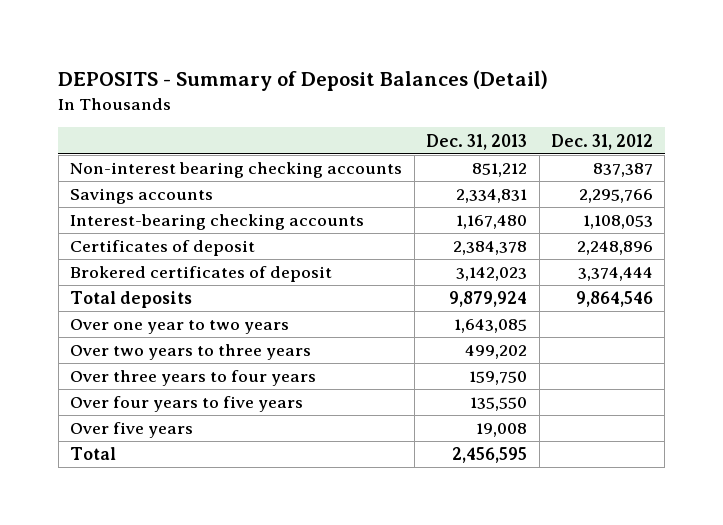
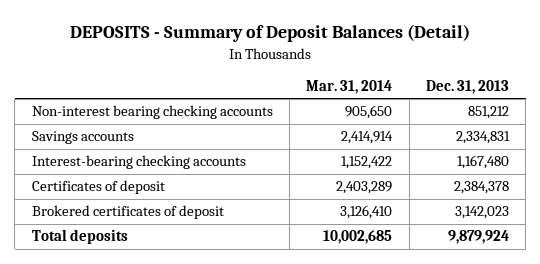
- | Dec. 31, 2013 | Dec. 31, 2012
+ | Mar. 31, 2014 | Dec. 31, 2013
- Over one year to two years | 1,643,085 |
- Over two years to three years | 499,202 |
- Over three years to four years | 159,750 |
- Over four years to five years | 135,550 |
- Over five years | 19,008 |
- Total | 2,456,595 |

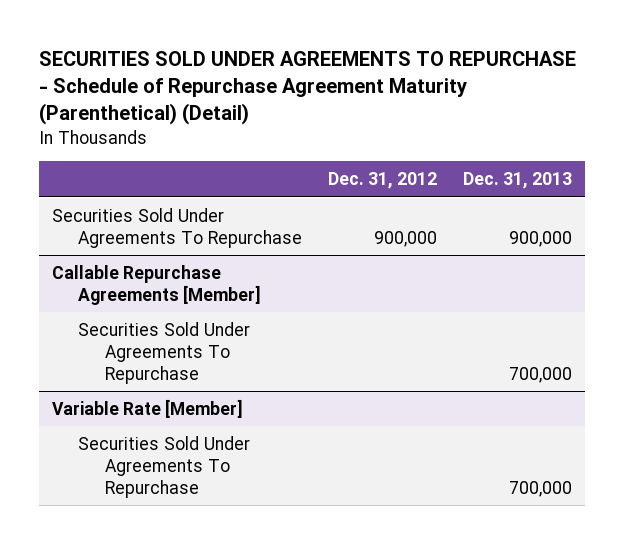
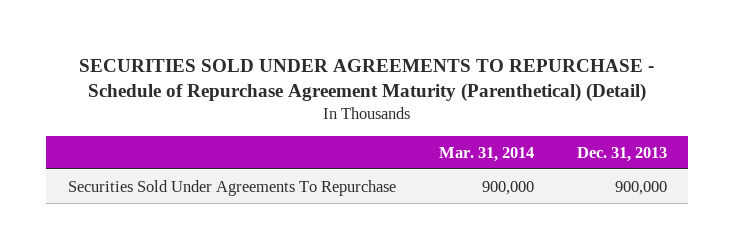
- | Dec. 31, 2012 | Dec. 31, 2013
+ | Mar. 31, 2014 | Dec. 31, 2013
- Callable Repurchase Agreements [Member]
- Securities Sold Under Agreements To Repurchase | | 700,000
- Variable Rate [Member]
- Securities Sold Under Agreements To Repurchase | | 700,000

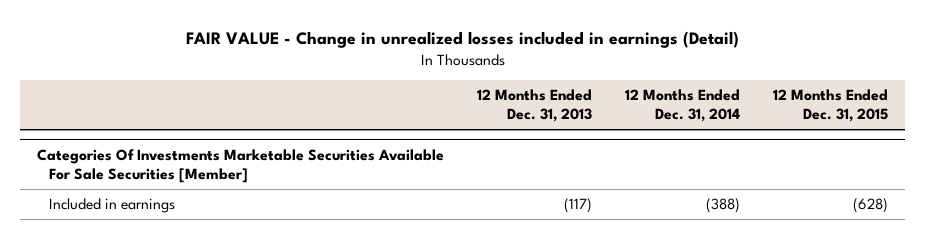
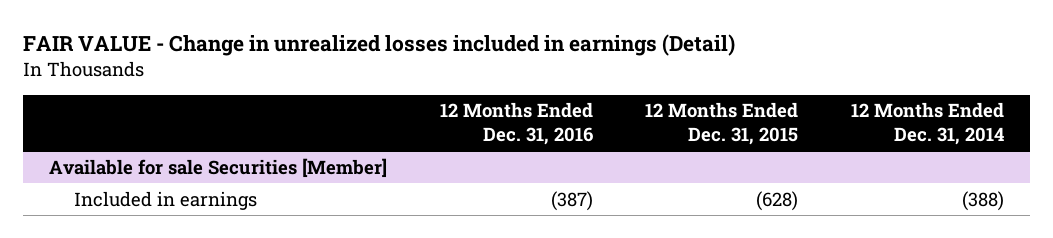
- | 12 Months Ended Dec. 31, 2013 | 12 Months Ended Dec. 31, 2014 | 12 Months Ended Dec. 31, 2015
+ | 12 Months Ended Dec. 31, 2016 | 12 Months Ended Dec. 31, 2015 | 12 Months Ended Dec. 31, 2014
- Categories Of Investments Marketable Securities Available For Sale Securities [Member]
+ Available for sale Securities [Member]

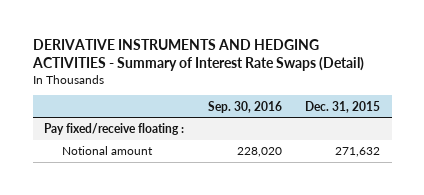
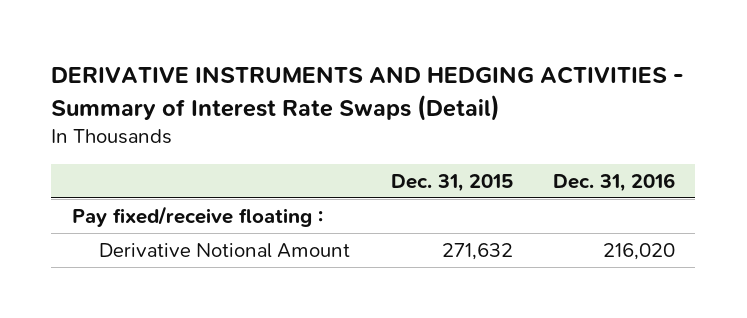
- | Sep. 30, 2016 | Dec. 31, 2015
+ | Dec. 31, 2015 | Dec. 31, 2016
- Notional amount | 228,020 | 271,632
+ Derivative Notional Amount | 271,632 | 216,020

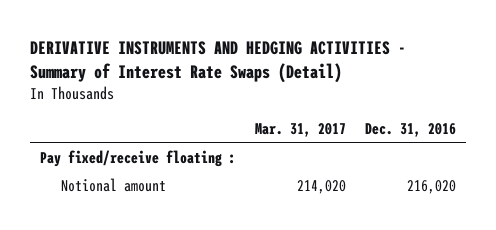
- | Dec. 31, 2015 | Dec. 31, 2016
+ | Mar. 31, 2017 | Dec. 31, 2016
- Derivative Notional Amount | 271,632 | 216,020
+ Notional amount | 214,020 | 216,020

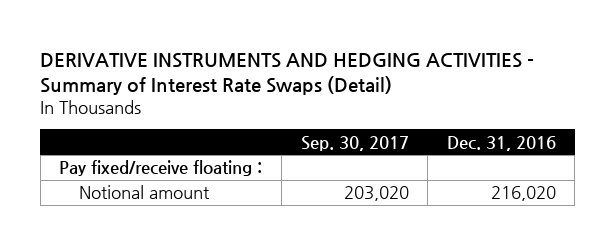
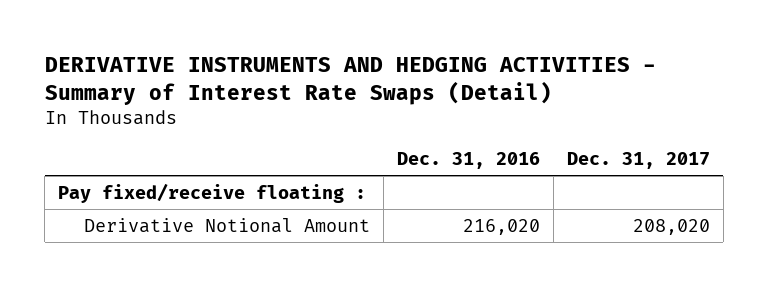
- | Sep. 30, 2017 | Dec. 31, 2016
+ | Dec. 31, 2016 | Dec. 31, 2017
- Notional amount | 203,020 | 216,020
+ Derivative Notional Amount | 216,020 | 208,020

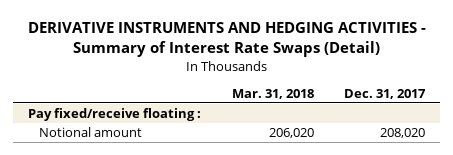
- | Dec. 31, 2016 | Dec. 31, 2017
+ | Mar. 31, 2018 | Dec. 31, 2017
- Derivative Notional Amount | 216,020 | 208,020
+ Notional amount | 206,020 | 208,020

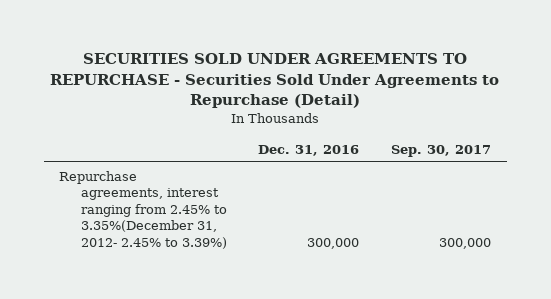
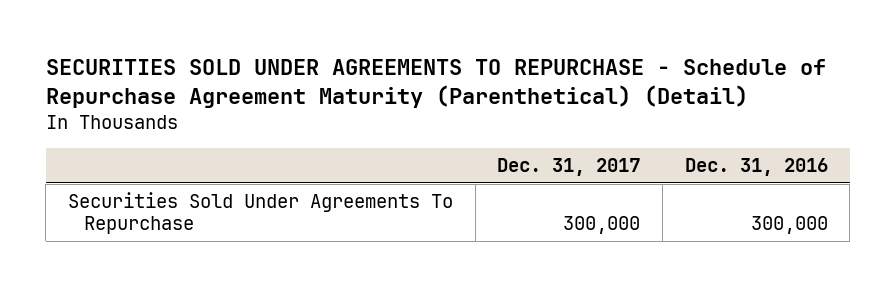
- SECURITIES SOLD UNDER AGREEMENTS TO REPURCHASE - Securities Sold Under Agreements to Repurchase (Detail)
+ SECURITIES SOLD UNDER AGREEMENTS TO REPURCHASE - Schedule of Repurchase Agreement Maturity (Parenthetical) (Detail)
- | Dec. 31, 2016 | Sep. 30, 2017
+ | Dec. 31, 2017 | Dec. 31, 2016
- Repurchase agreements, interest ranging from 2.45% to 3.35%(December 31, 2012- 2.45% to 3.39%) | 300,000 | 300,000
+ Securities Sold Under Agreements To Repurchase | 300,000 | 300,000

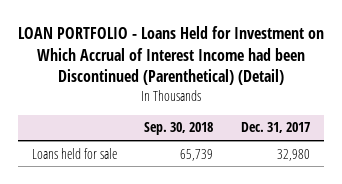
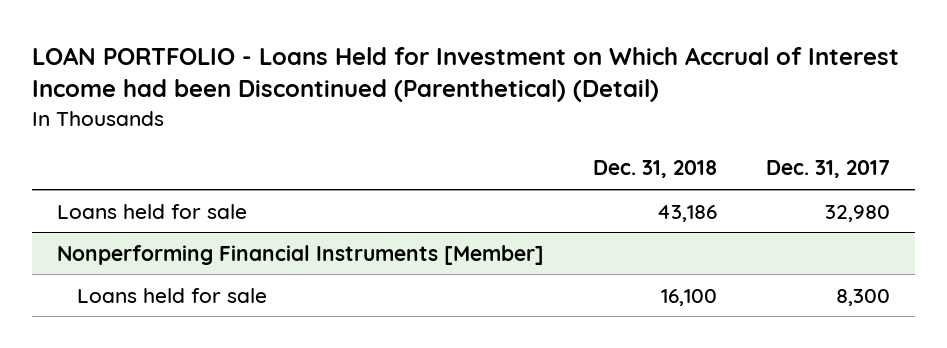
- | Sep. 30, 2018 | Dec. 31, 2017
+ | Dec. 31, 2018 | Dec. 31, 2017
+ Nonperforming Financial Instruments [Member]
+ Loans held for sale | 16,100 | 8,300

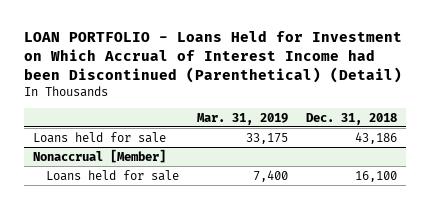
- | Dec. 31, 2018 | Dec. 31, 2017
+ | Mar. 31, 2019 | Dec. 31, 2018
- Nonperforming Financial Instruments [Member]
+ Nonaccrual [Member]

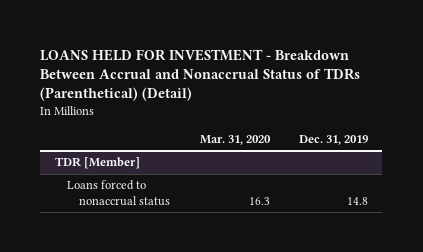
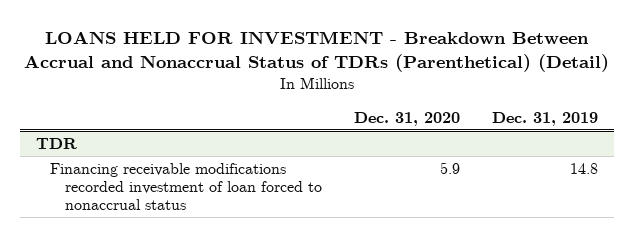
- | Mar. 31, 2020 | Dec. 31, 2019
+ | Dec. 31, 2020 | Dec. 31, 2019
- TDR [Member]
- Loans forced to nonaccrual status | 16.3 | 14.8
+ TDR
+ Financing receivable modifications recorded investment of loan forced to nonaccrual status | 5.9 | 14.8

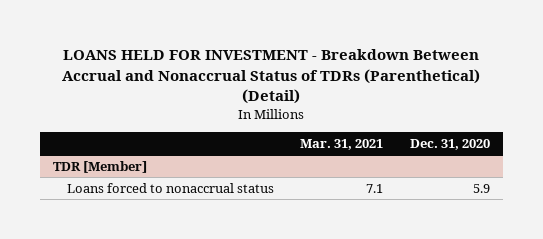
- | Dec. 31, 2020 | Dec. 31, 2019
+ | Mar. 31, 2021 | Dec. 31, 2020
- TDR
- Financing receivable modifications recorded investment of loan forced to nonaccrual status | 5.9 | 14.8
+ TDR [Member]
+ Loans forced to nonaccrual status | 7.1 | 5.9

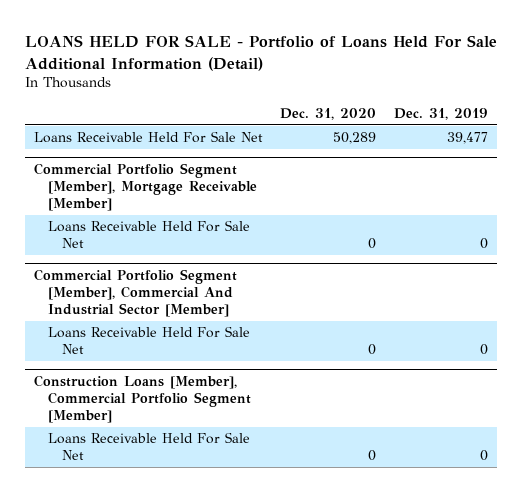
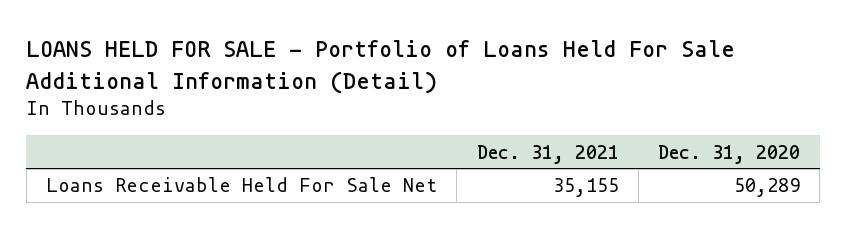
- | Dec. 31, 2020 | Dec. 31, 2019
+ | Dec. 31, 2021 | Dec. 31, 2020
- Commercial Portfolio Segment [Member], Mortgage Receivable [Member]
- Loans Receivable Held For Sale Net | 0 | 0
- Commercial Portfolio Segment [Member], Commercial And Industrial Sector [Member]
- Loans Receivable Held For Sale Net | 0 | 0
- Construction Loans [Member], Commercial Portfolio Segment [Member]
- Loans Receivable Held For Sale Net | 0 | 0

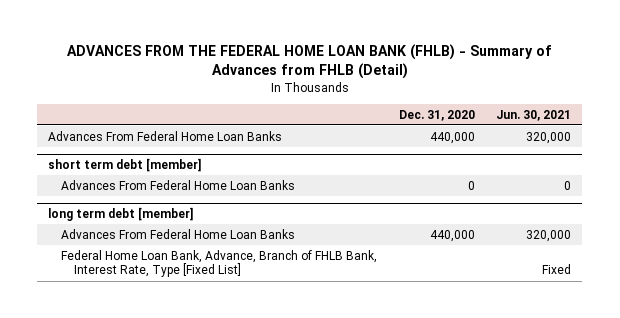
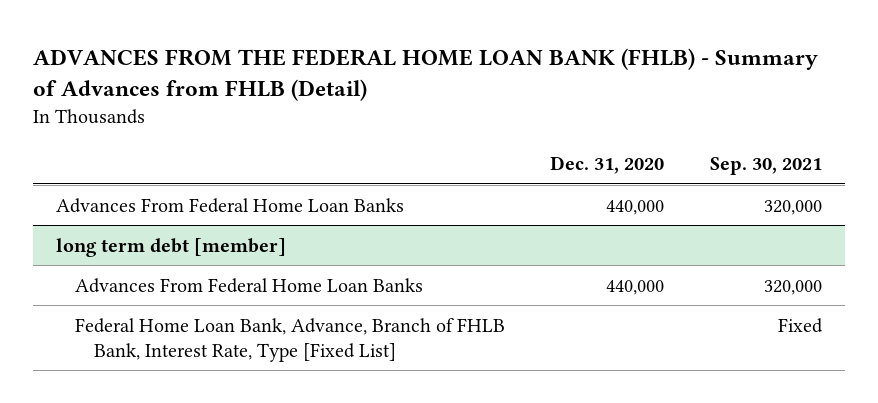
- | Dec. 31, 2020 | Jun. 30, 2021
+ | Dec. 31, 2020 | Sep. 30, 2021
- short term debt [member]
- Advances From Federal Home Loan Banks | 0 | 0

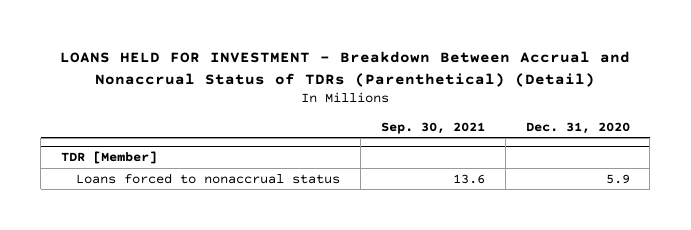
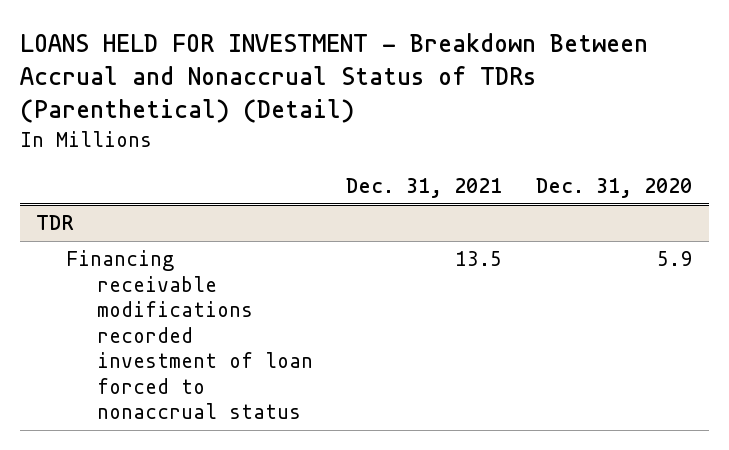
- | Sep. 30, 2021 | Dec. 31, 2020
+ | Dec. 31, 2021 | Dec. 31, 2020
- TDR [Member]
- Loans forced to nonaccrual status | 13.6 | 5.9
+ TDR
+ Financing receivable modifications recorded investment of loan forced to nonaccrual status | 13.5 | 5.9

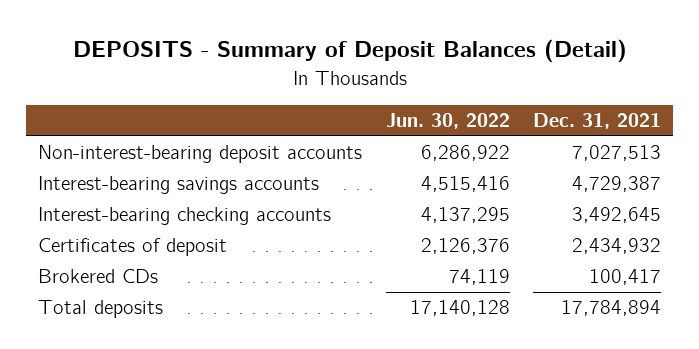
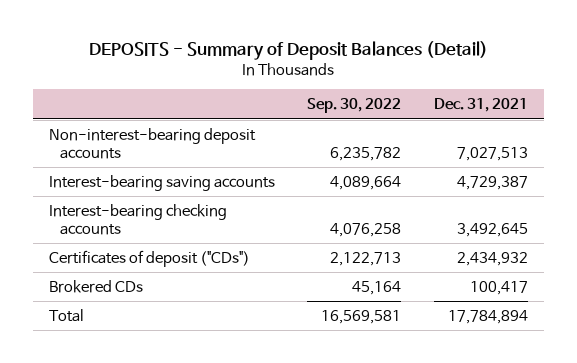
- | Jun. 30, 2022 | Dec. 31, 2021
+ | Sep. 30, 2022 | Dec. 31, 2021
- Interest-bearing savings accounts | 4,515,416 | 4,729,387
+ Interest-bearing saving accounts | 4,089,664 | 4,729,387
- Certificates of deposit | 2,126,376 | 2,434,932
+ Certificates of deposit ("CDs") | 2,122,713 | 2,434,932
- Total deposits | 17,140,128 | 17,784,894
+ Total | 16,569,581 | 17,784,894

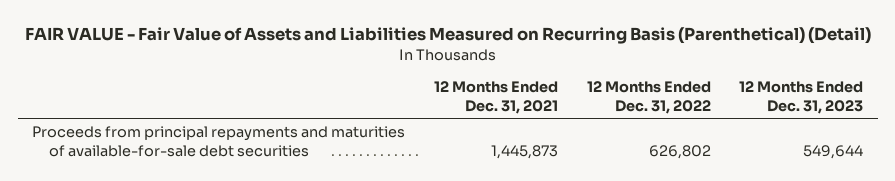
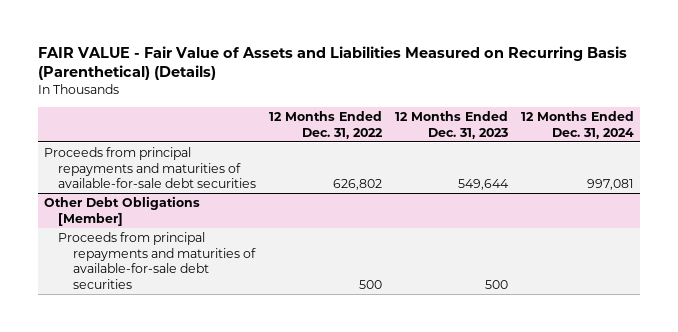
- FAIR VALUE - Fair Value of Assets and Liabilities Measured on Recurring Basis (Parenthetical) (Detail)
+ FAIR VALUE - Fair Value of Assets and Liabilities Measured on Recurring Basis (Parenthetical) (Details)
- | 12 Months Ended Dec. 31, 2021 | 12 Months Ended Dec. 31, 2022 | 12 Months Ended Dec. 31, 2023
+ | 12 Months Ended Dec. 31, 2022 | 12 Months Ended Dec. 31, 2023 | 12 Months Ended Dec. 31, 2024
+ Other Debt Obligations [Member]
+ Proceeds from principal repayments and maturities of available-for-sale debt securities | 500 | 500 |

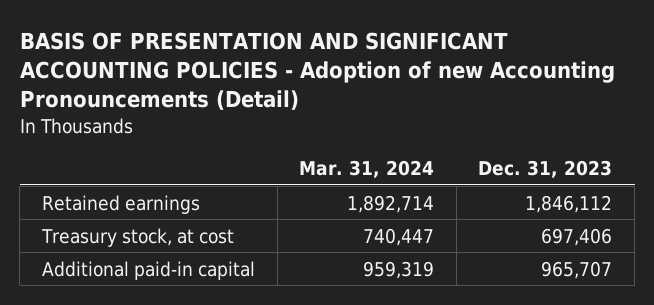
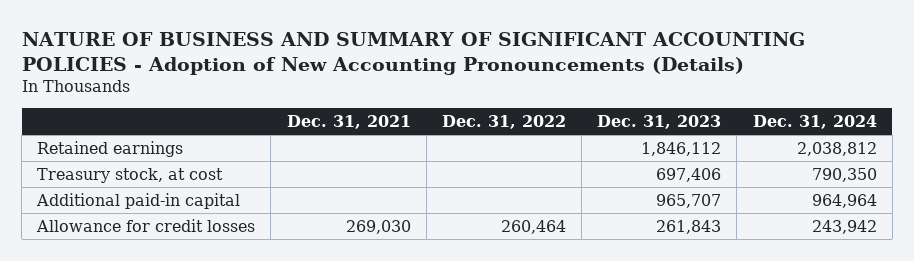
- BASIS OF PRESENTATION AND SIGNIFICANT ACCOUNTING POLICIES - Adoption of new Accounting Pronouncements (Detail)
+ NATURE OF BUSINESS AND SUMMARY OF SIGNIFICANT ACCOUNTING POLICIES - Adoption of New Accounting Pronouncements (Details)
- | Mar. 31, 2024 | Dec. 31, 2023
+ | Dec. 31, 2021 | Dec. 31, 2022 | Dec. 31, 2023 | Dec. 31, 2024
+ Allowance for credit losses | 269,030 | 260,464 | 261,843 | 243,942

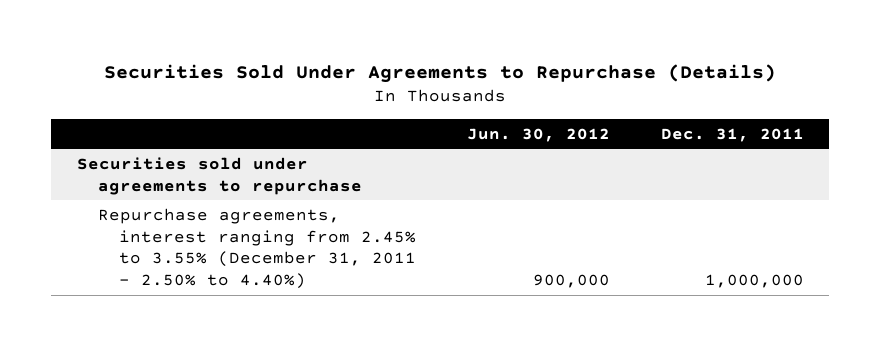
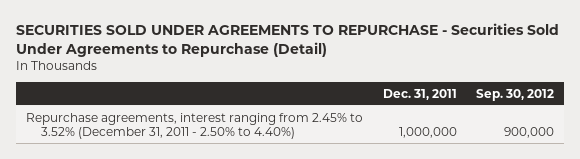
- Securities Sold Under Agreements to Repurchase (Details)
+ SECURITIES SOLD UNDER AGREEMENTS TO REPURCHASE - Securities Sold Under Agreements to Repurchase (Detail)
- | Jun. 30, 2012 | Dec. 31, 2011
+ | Dec. 31, 2011 | Sep. 30, 2012
- Securities sold under agreements to repurchase
- Repurchase agreements, interest ranging from 2.45% to 3.55% (December 31, 2011 - 2.50% to 4.40%) | 900,000 | 1,000,000
+ Repurchase agreements, interest ranging from 2.45% to 3.52% (December 31, 2011 - 2.50% to 4.40%) | 1,000,000 | 900,000

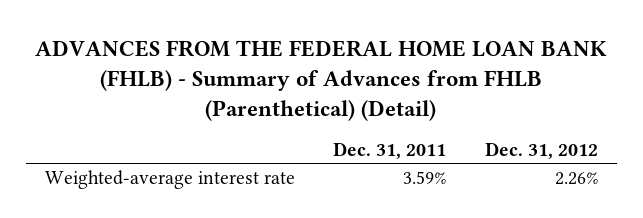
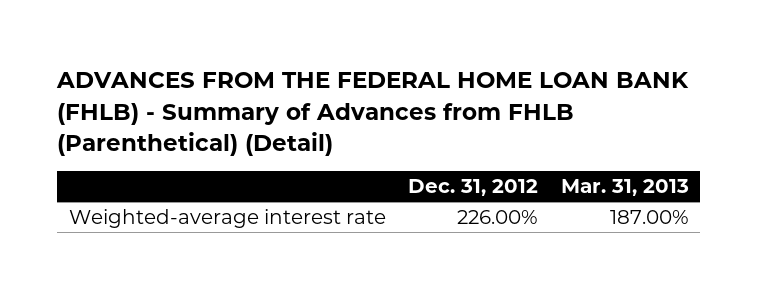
- | Dec. 31, 2011 | Dec. 31, 2012
+ | Dec. 31, 2012 | Mar. 31, 2013
- Weighted-average interest rate | 3.59% | 2.26%
+ Weighted-average interest rate | 226.00% | 187.00%

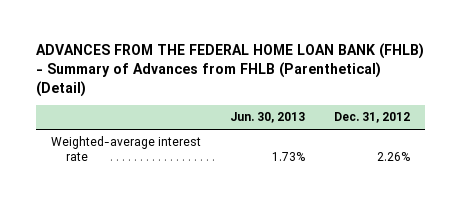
- | Dec. 31, 2012 | Mar. 31, 2013
+ | Jun. 30, 2013 | Dec. 31, 2012
- Weighted-average interest rate | 226.00% | 187.00%
+ Weighted-average interest rate | 1.73% | 2.26%

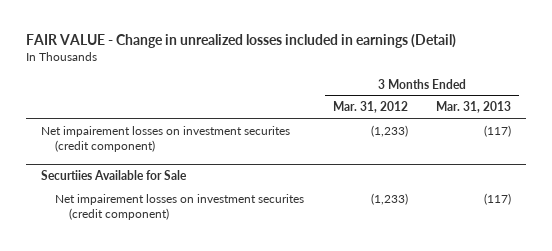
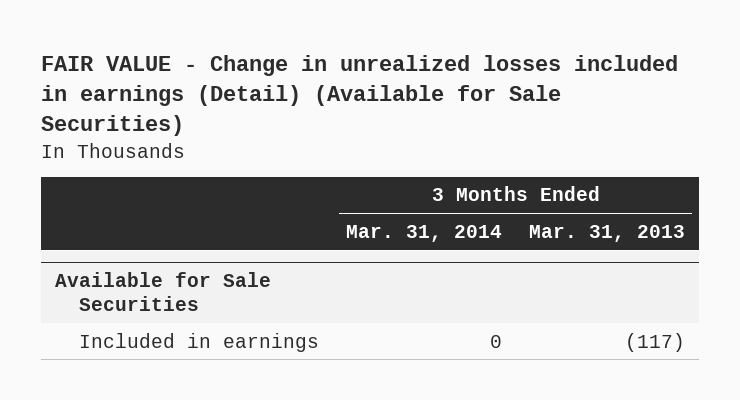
- FAIR VALUE - Change in unrealized losses included in earnings (Detail)
+ FAIR VALUE - Change in unrealized losses included in earnings (Detail) (Available for Sale Securities)
- | 3 Months Ended Mar. 31, 2012 | 3 Months Ended Mar. 31, 2013
+ | 3 Months Ended Mar. 31, 2014 | 3 Months Ended Mar. 31, 2013
- Net impairement losses on investment securites (credit component) | (1,233) | (117)
- Securtiies Available for Sale
- Net impairement losses on investment securites (credit component) | (1,233) | (117)
+ Available for Sale Securities
+ Included in earnings | 0 | (117)

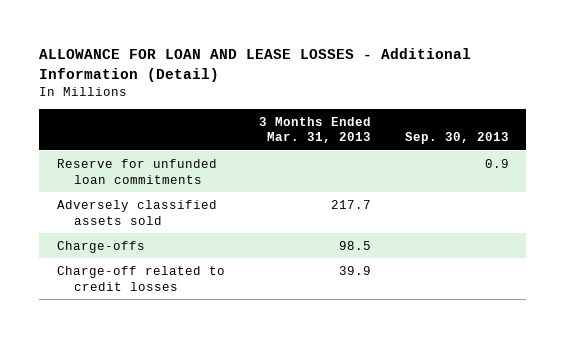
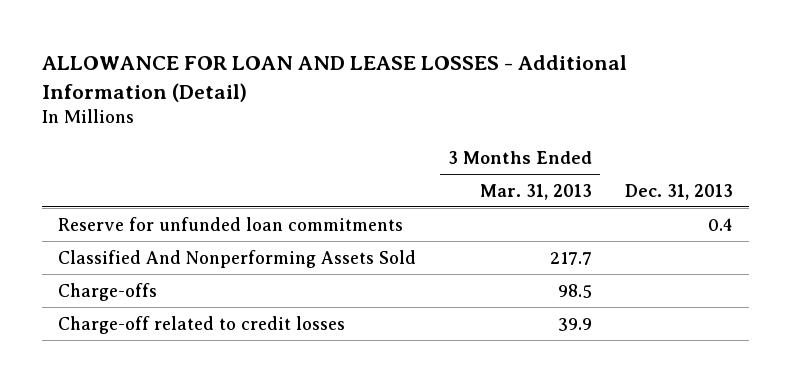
- | 3 Months Ended Mar. 31, 2013 | Sep. 30, 2013
+ | 3 Months Ended Mar. 31, 2013 | Dec. 31, 2013
- Adversely classified assets sold | 217.7 |
+ Classified And Nonperforming Assets Sold | 217.7 |

